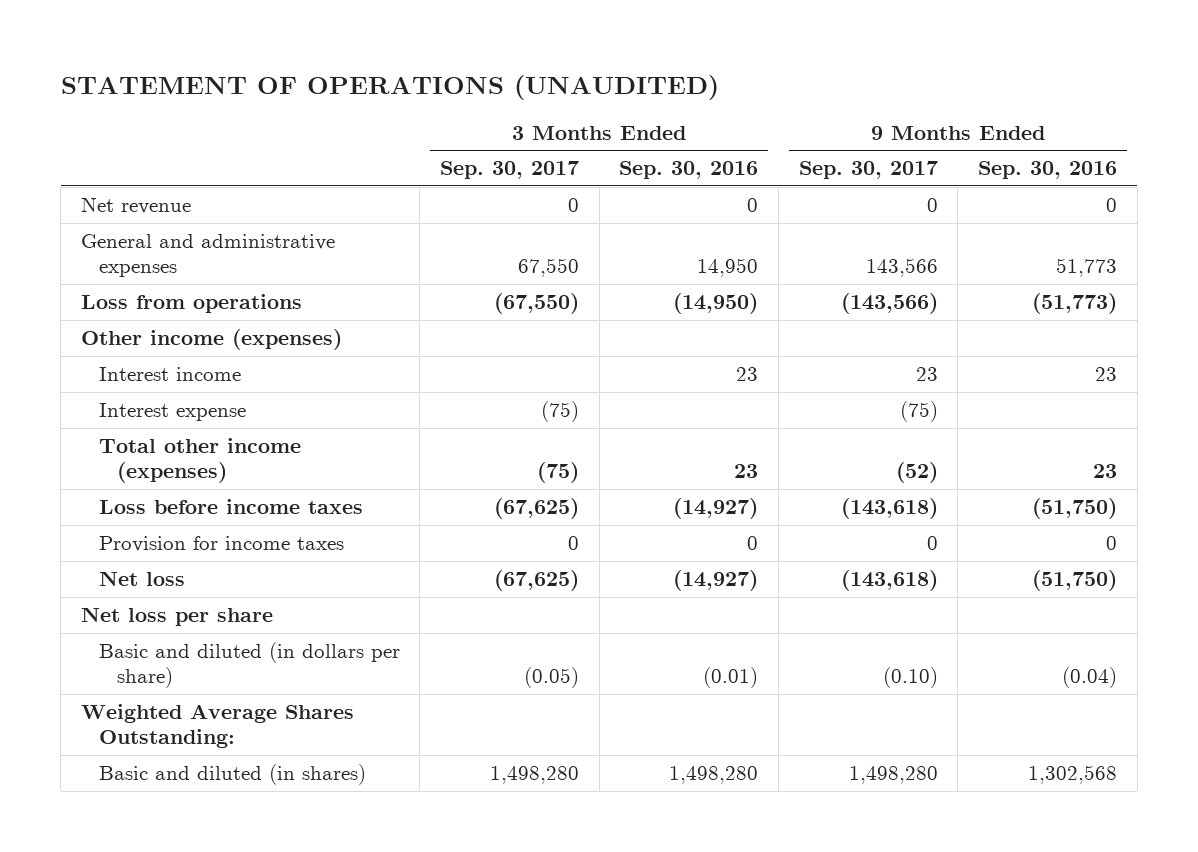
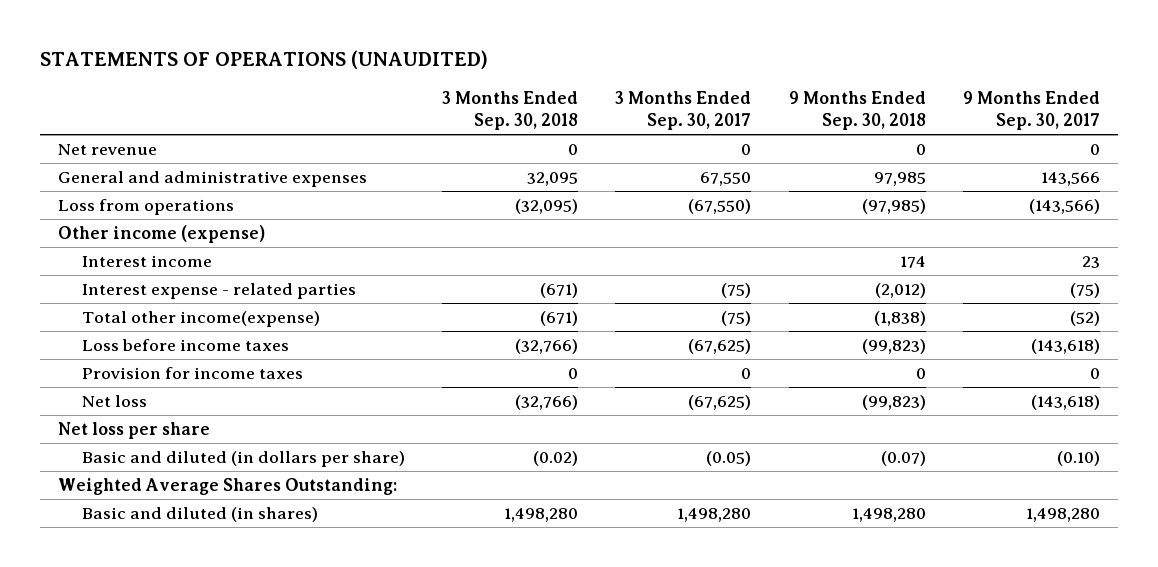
- STATEMENT OF OPERATIONS (UNAUDITED)
+ STATEMENTS OF OPERATIONS (UNAUDITED)
- | 3 Months Ended Sep. 30, 2017 | 3 Months Ended Sep. 30, 2016 | 9 Months Ended Sep. 30, 2017 | 9 Months Ended Sep. 30, 2016
+ | 3 Months Ended Sep. 30, 2018 | 3 Months Ended Sep. 30, 2017 | 9 Months Ended Sep. 30, 2018 | 9 Months Ended Sep. 30, 2017
- Other income (expenses)
+ Other income (expense)
- Interest expense | (75) | | (75) |
- Total other income (expenses) | (75) | 23 | (52) | 23
+ Interest expense - related parties | (671) | (75) | (2,012) | (75)
+ Total other income(expense) | (671) | (75) | (1,838) | (52)

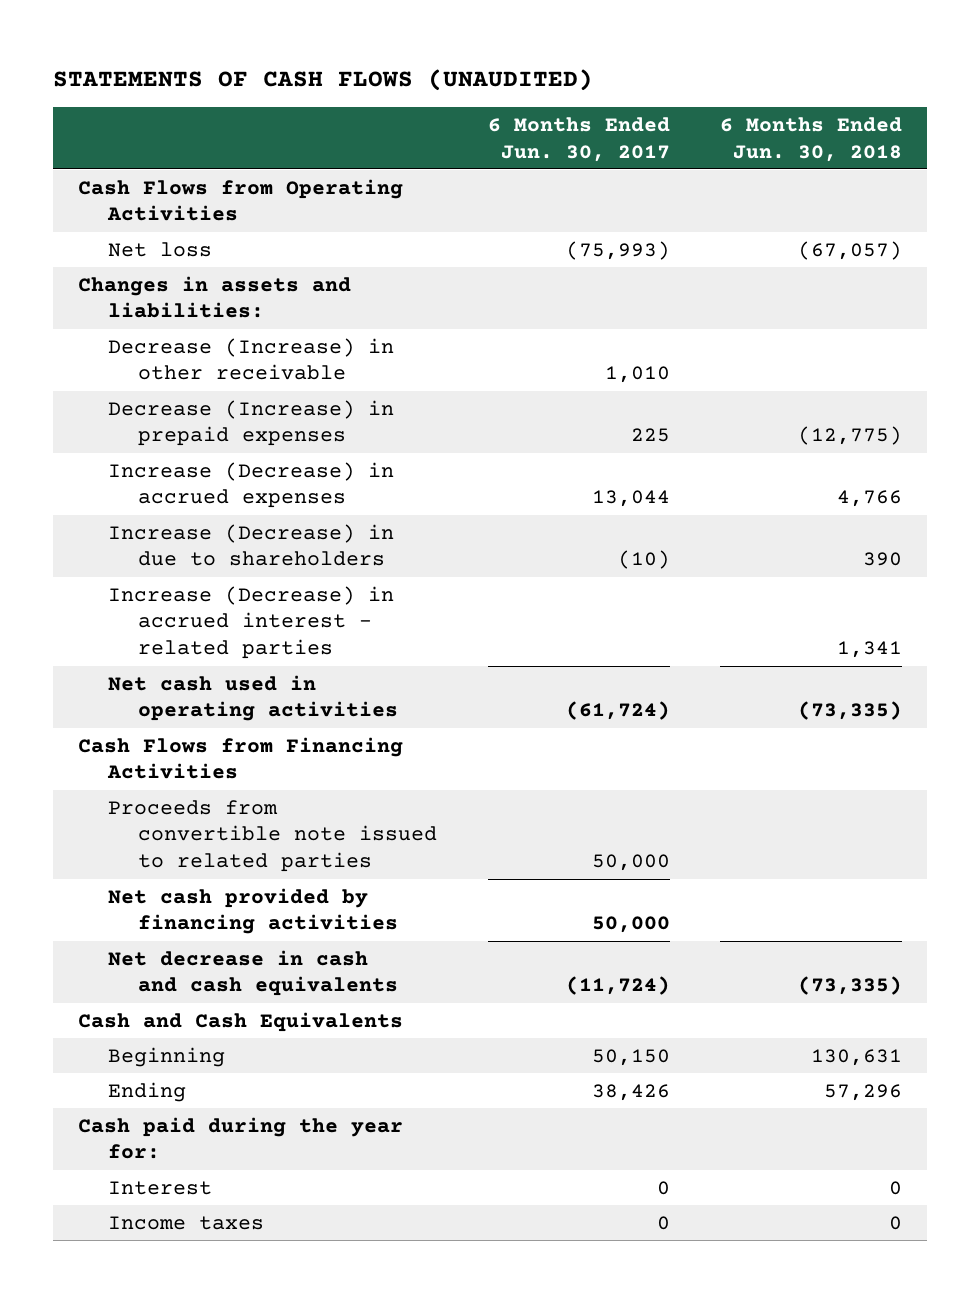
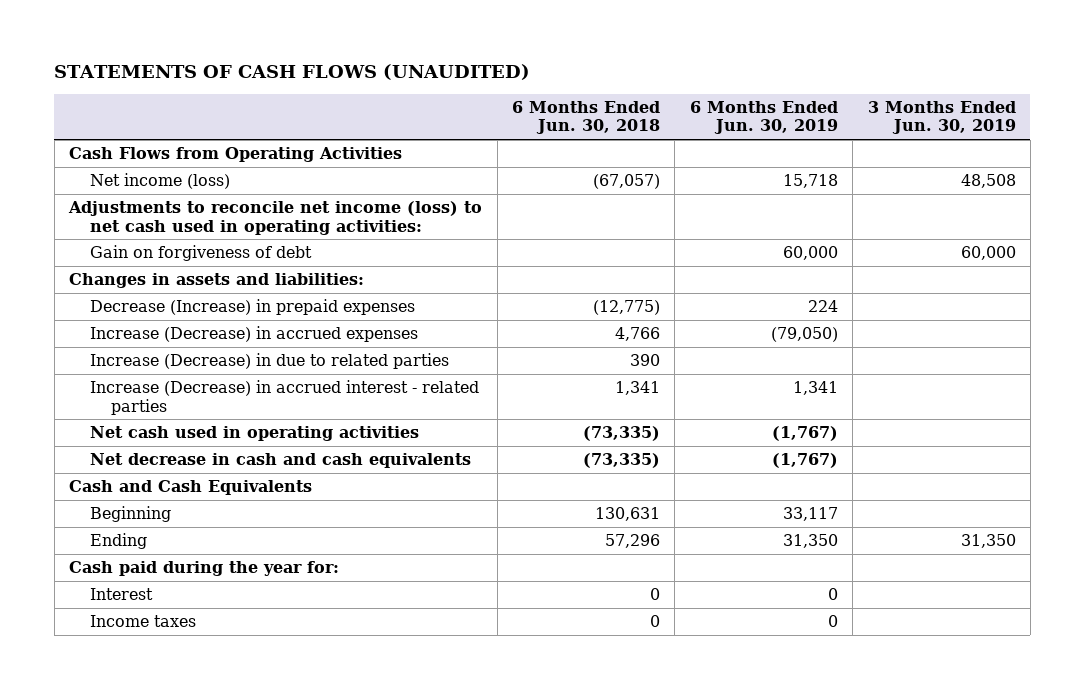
- | 6 Months Ended Jun. 30, 2017 | 6 Months Ended Jun. 30, 2018
+ | 6 Months Ended Jun. 30, 2018 | 6 Months Ended Jun. 30, 2019 | 3 Months Ended Jun. 30, 2019
- Net loss | (75,993) | (67,057)
+ Net income (loss) | (67,057) | 15,718 | 48,508
+ Adjustments to reconcile net income (loss) to net cash used in operating activities:
+ Gain on forgiveness of debt | | 60,000 | 60,000
- Decrease (Increase) in other receivable | 1,010 |
- Increase (Decrease) in due to shareholders | (10) | 390
+ Increase (Decrease) in due to related parties | 390 | |
- Cash Flows from Financing Activities
- Proceeds from convertible note issued to related parties | 50,000 |
- Net cash provided by financing activities | 50,000 |

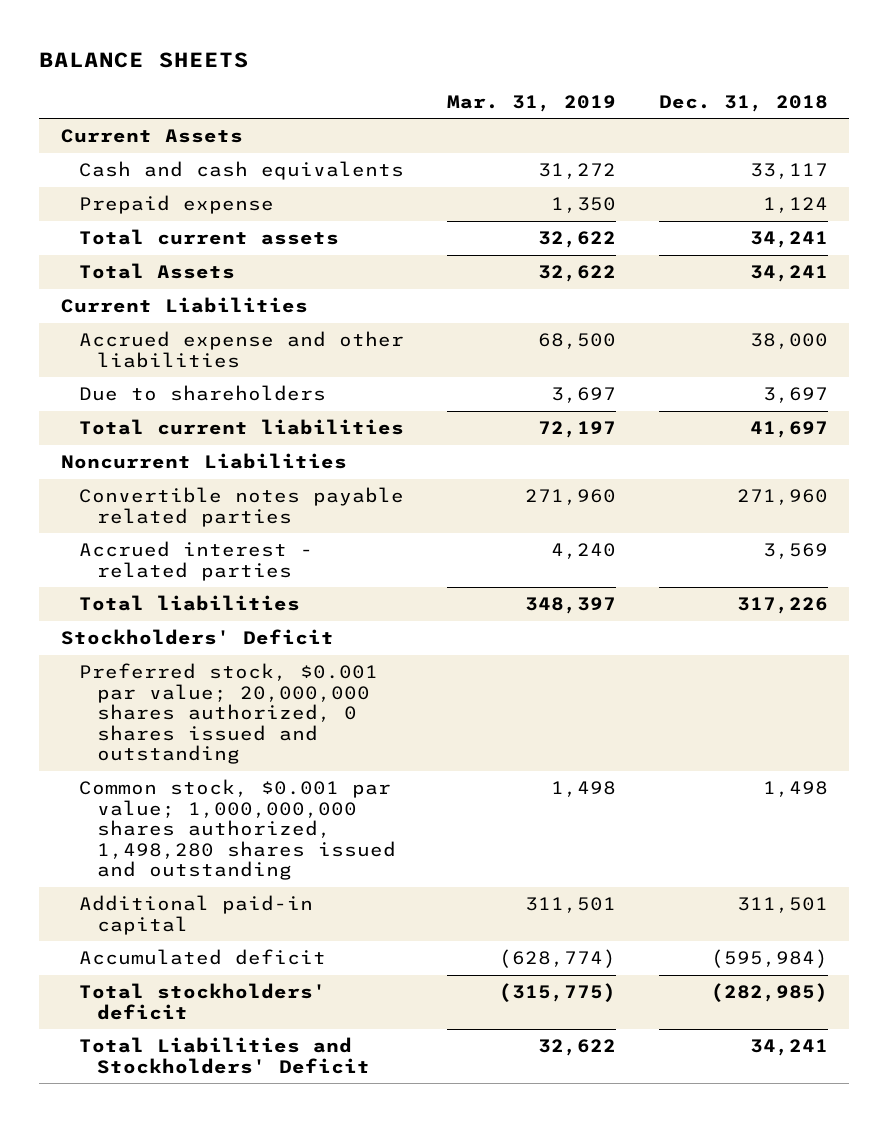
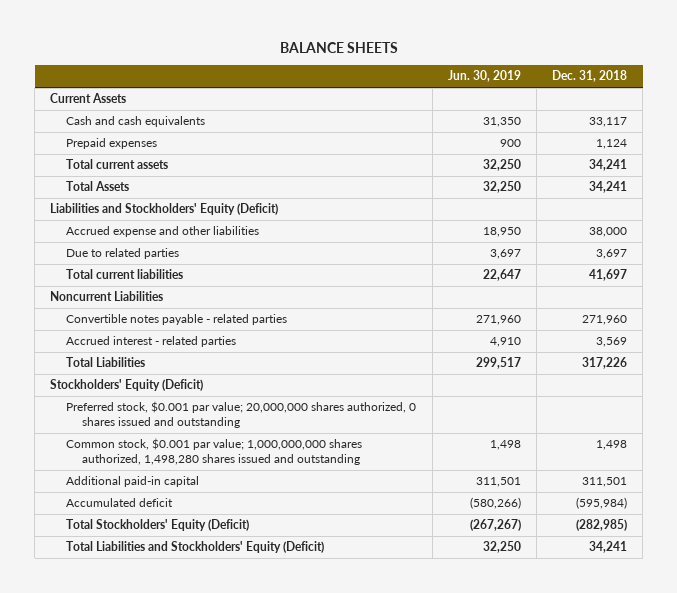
- | Mar. 31, 2019 | Dec. 31, 2018
+ | Jun. 30, 2019 | Dec. 31, 2018
- Prepaid expense | 1,350 | 1,124
+ Prepaid expenses | 900 | 1,124
- Current Liabilities
+ Liabilities and Stockholders' Equity (Deficit)
- Due to shareholders | 3,697 | 3,697
+ Due to related parties | 3,697 | 3,697
- Convertible notes payable related parties | 271,960 | 271,960
+ Convertible notes payable - related parties | 271,960 | 271,960
- Total liabilities | 348,397 | 317,226
- Stockholders' Deficit
+ Total Liabilities | 299,517 | 317,226
+ Stockholders' Equity (Deficit)
- Total stockholders' deficit | (315,775) | (282,985)
- Total Liabilities and Stockholders' Deficit | 32,622 | 34,241
+ Total Stockholders' Equity (Deficit) | (267,267) | (282,985)
+ Total Liabilities and Stockholders' Equity (Deficit) | 32,250 | 34,241

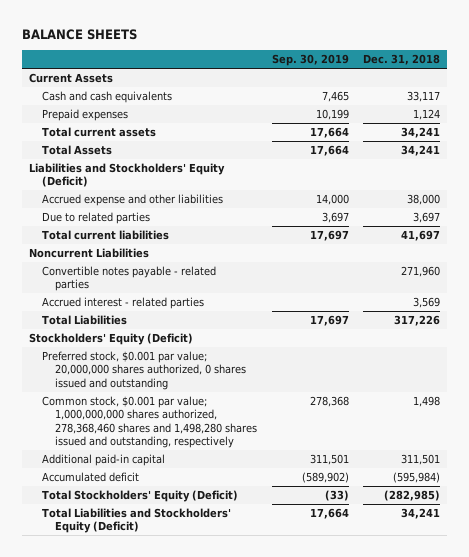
- | Jun. 30, 2019 | Dec. 31, 2018
+ | Sep. 30, 2019 | Dec. 31, 2018
- Common stock, $0.001 par value; 1,000,000,000 shares authorized, 1,498,280 shares issued and outstanding | 1,498 | 1,498
+ Common stock, $0.001 par value; 1,000,000,000 shares authorized, 278,368,460 shares and 1,498,280 shares issued and outstanding, respectively | 278,368 | 1,498

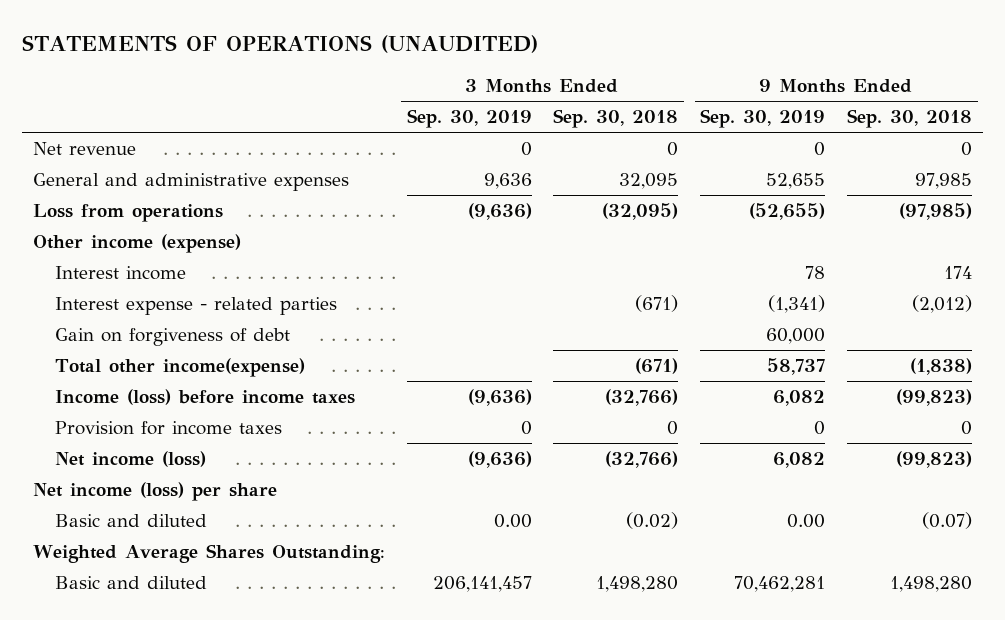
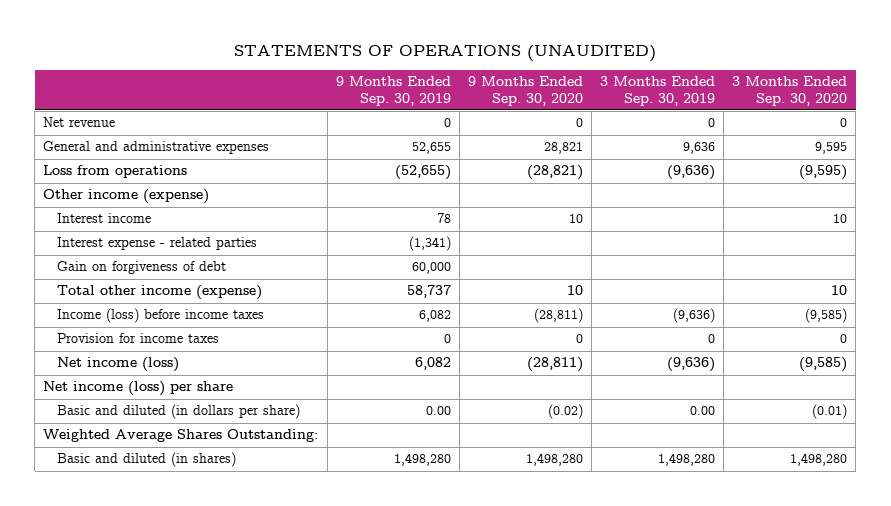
- | 3 Months Ended Sep. 30, 2019 | 3 Months Ended Sep. 30, 2018 | 9 Months Ended Sep. 30, 2019 | 9 Months Ended Sep. 30, 2018
+ | 9 Months Ended Sep. 30, 2019 | 9 Months Ended Sep. 30, 2020 | 3 Months Ended Sep. 30, 2019 | 3 Months Ended Sep. 30, 2020
- Total other income(expense) | | (671) | 58,737 | (1,838)
+ Total other income (expense) | 58,737 | 10 | | 10
- Basic and diluted | 0.00 | (0.02) | 0.00 | (0.07)
+ Basic and diluted (in dollars per share) | 0.00 | (0.02) | 0.00 | (0.01)
- Basic and diluted | 206,141,457 | 1,498,280 | 70,462,281 | 1,498,280
+ Basic and diluted (in shares) | 1,498,280 | 1,498,280 | 1,498,280 | 1,498,280

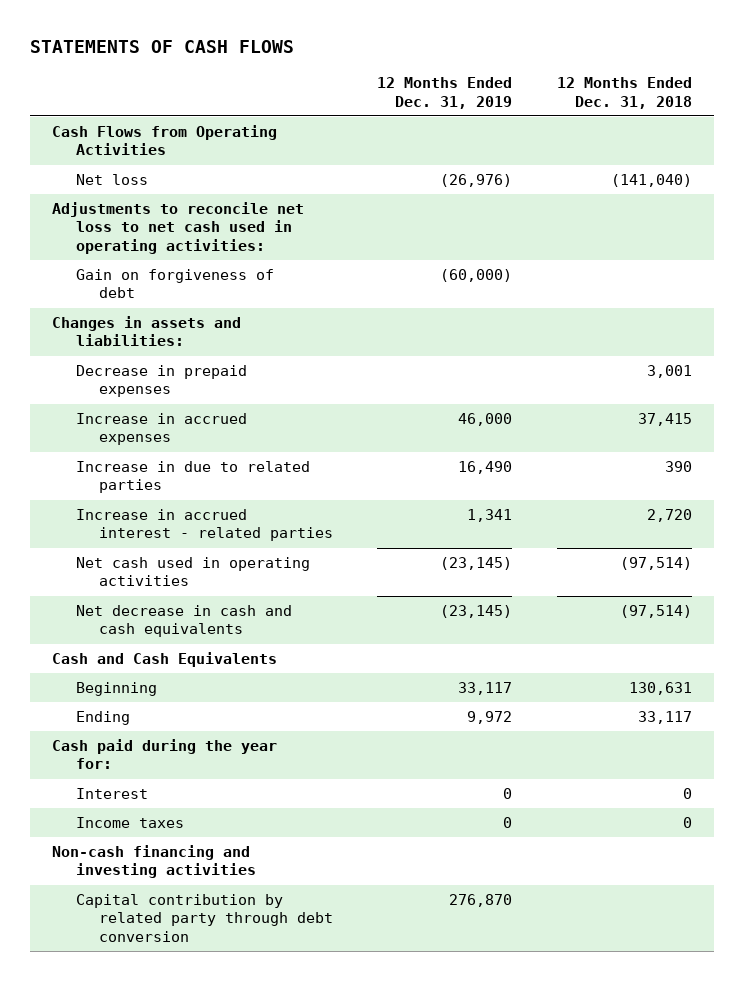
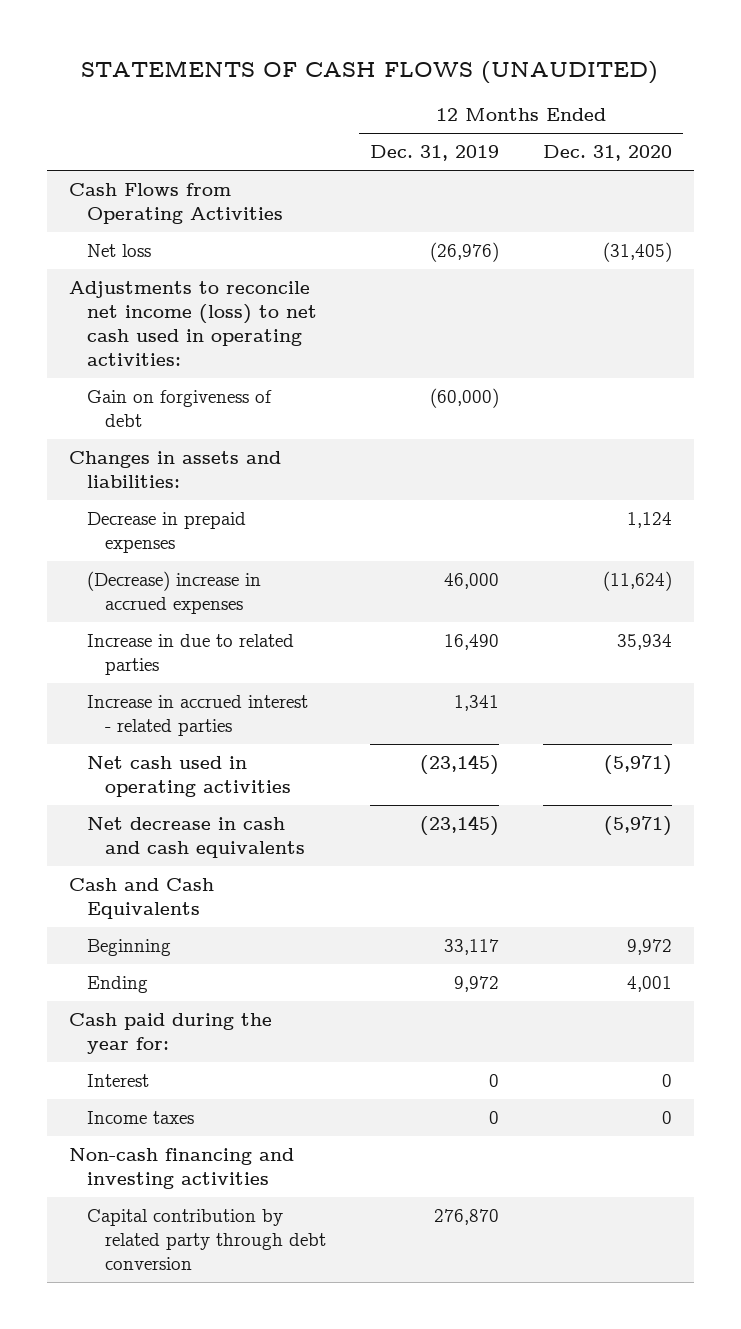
- STATEMENTS OF CASH FLOWS
+ STATEMENTS OF CASH FLOWS (UNAUDITED)
- | 12 Months Ended Dec. 31, 2019 | 12 Months Ended Dec. 31, 2018
+ | 12 Months Ended Dec. 31, 2019 | 12 Months Ended Dec. 31, 2020
- Adjustments to reconcile net loss to net cash used in operating activities:
+ Adjustments to reconcile net income (loss) to net cash used in operating activities:
- Increase in accrued expenses | 46,000 | 37,415
+ (Decrease) increase in accrued expenses | 46,000 | (11,624)

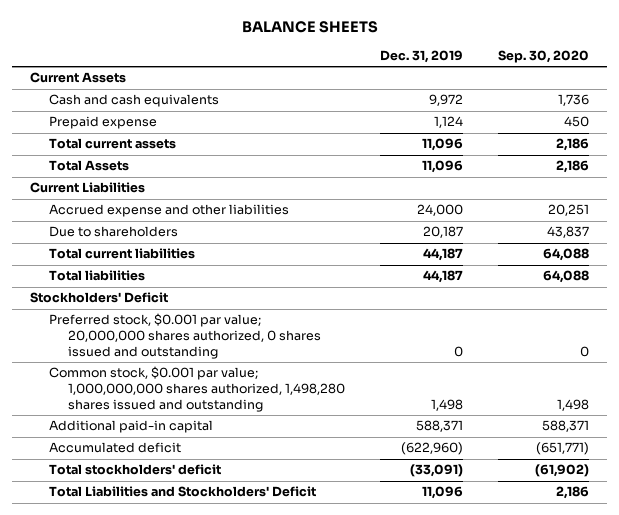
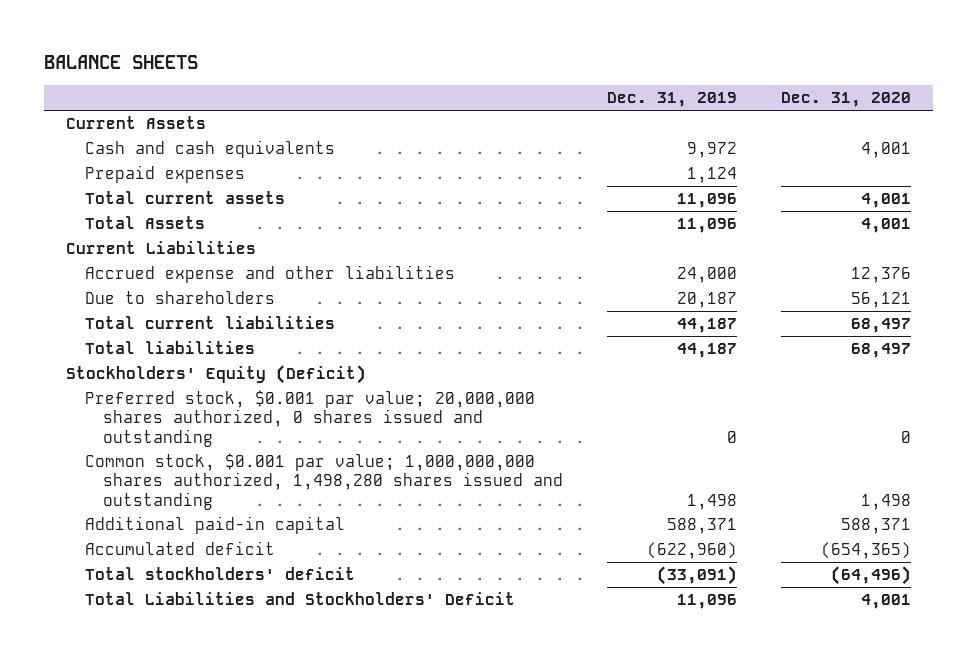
- | Dec. 31, 2019 | Sep. 30, 2020
+ | Dec. 31, 2019 | Dec. 31, 2020
- Prepaid expense | 1,124 | 450
+ Prepaid expenses | 1,124 |
- Stockholders' Deficit
+ Stockholders' Equity (Deficit)

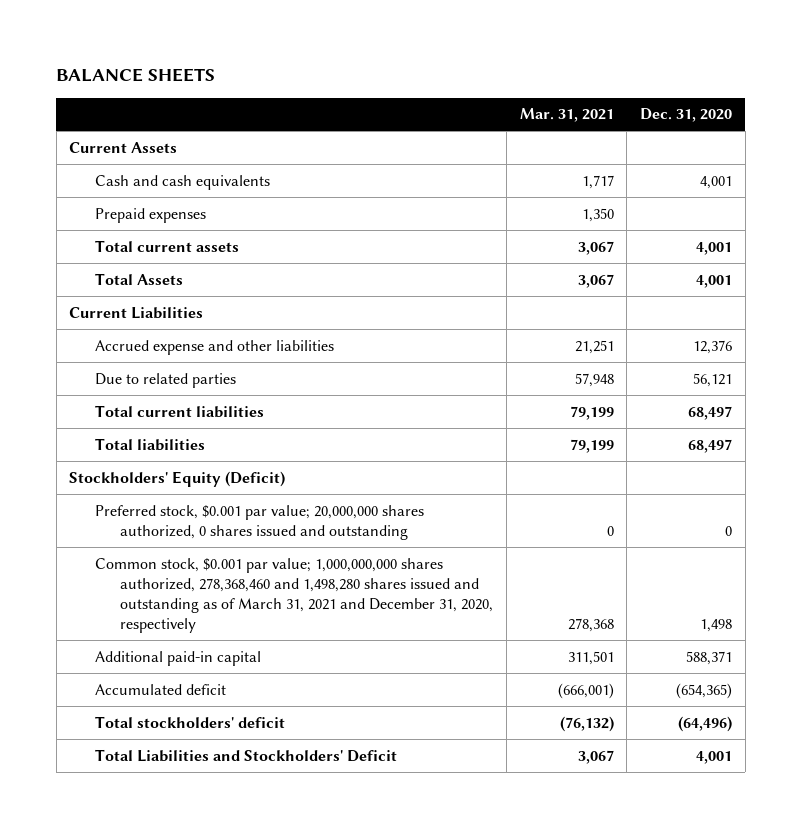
- | Dec. 31, 2019 | Dec. 31, 2020
+ | Mar. 31, 2021 | Dec. 31, 2020
- Due to shareholders | 20,187 | 56,121
+ Due to related parties | 57,948 | 56,121
- Common stock, $0.001 par value; 1,000,000,000 shares authorized, 1,498,280 shares issued and outstanding | 1,498 | 1,498
+ Common stock, $0.001 par value; 1,000,000,000 shares authorized, 278,368,460 and 1,498,280 shares issued and outstanding as of March 31, 2021 and December 31, 2020, respectively | 278,368 | 1,498

